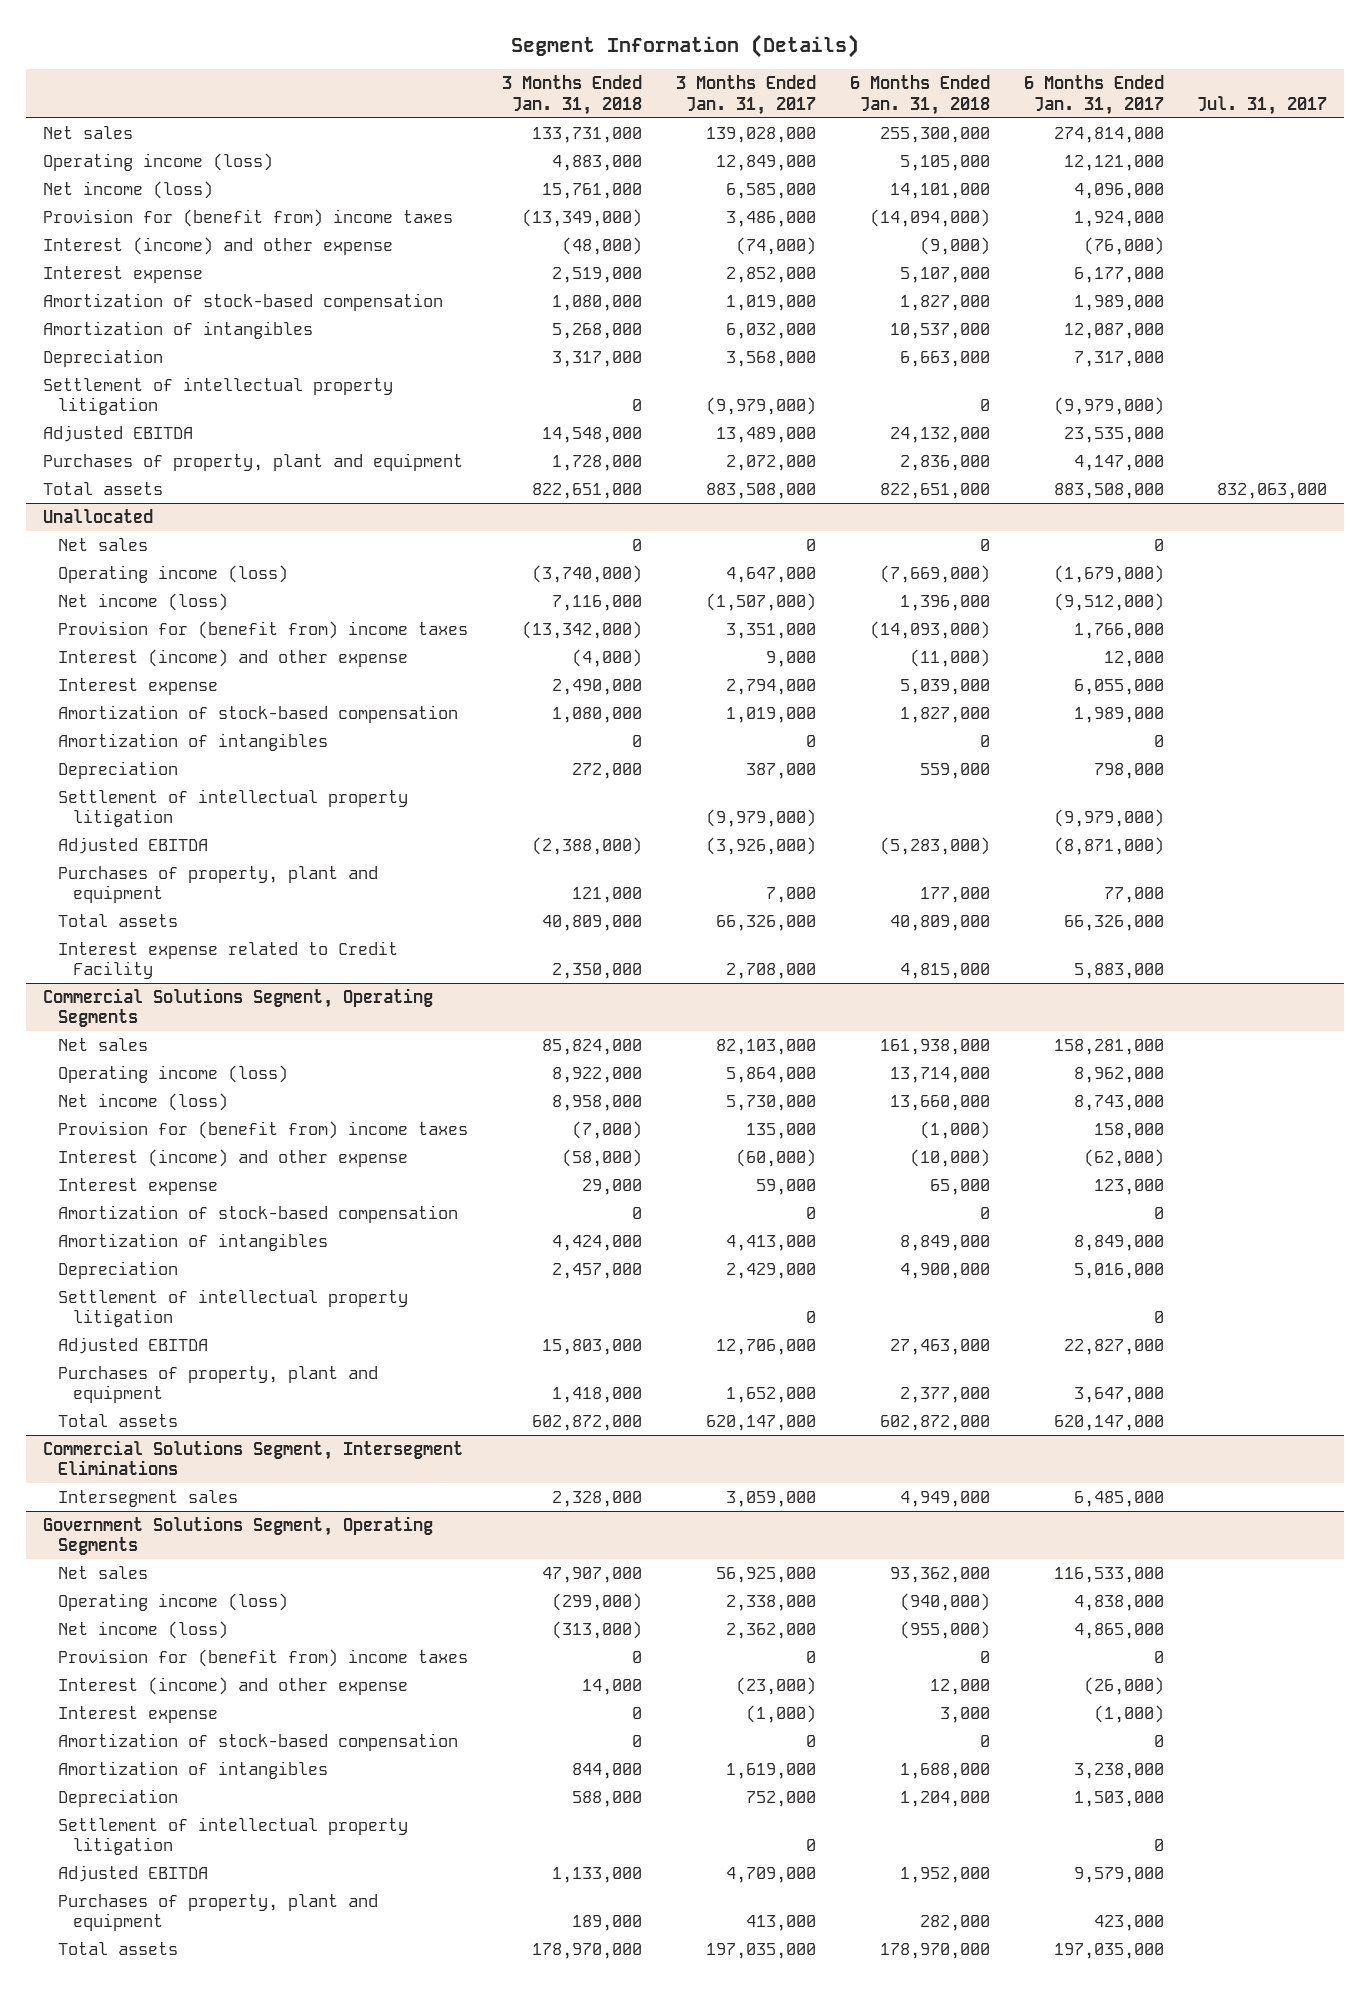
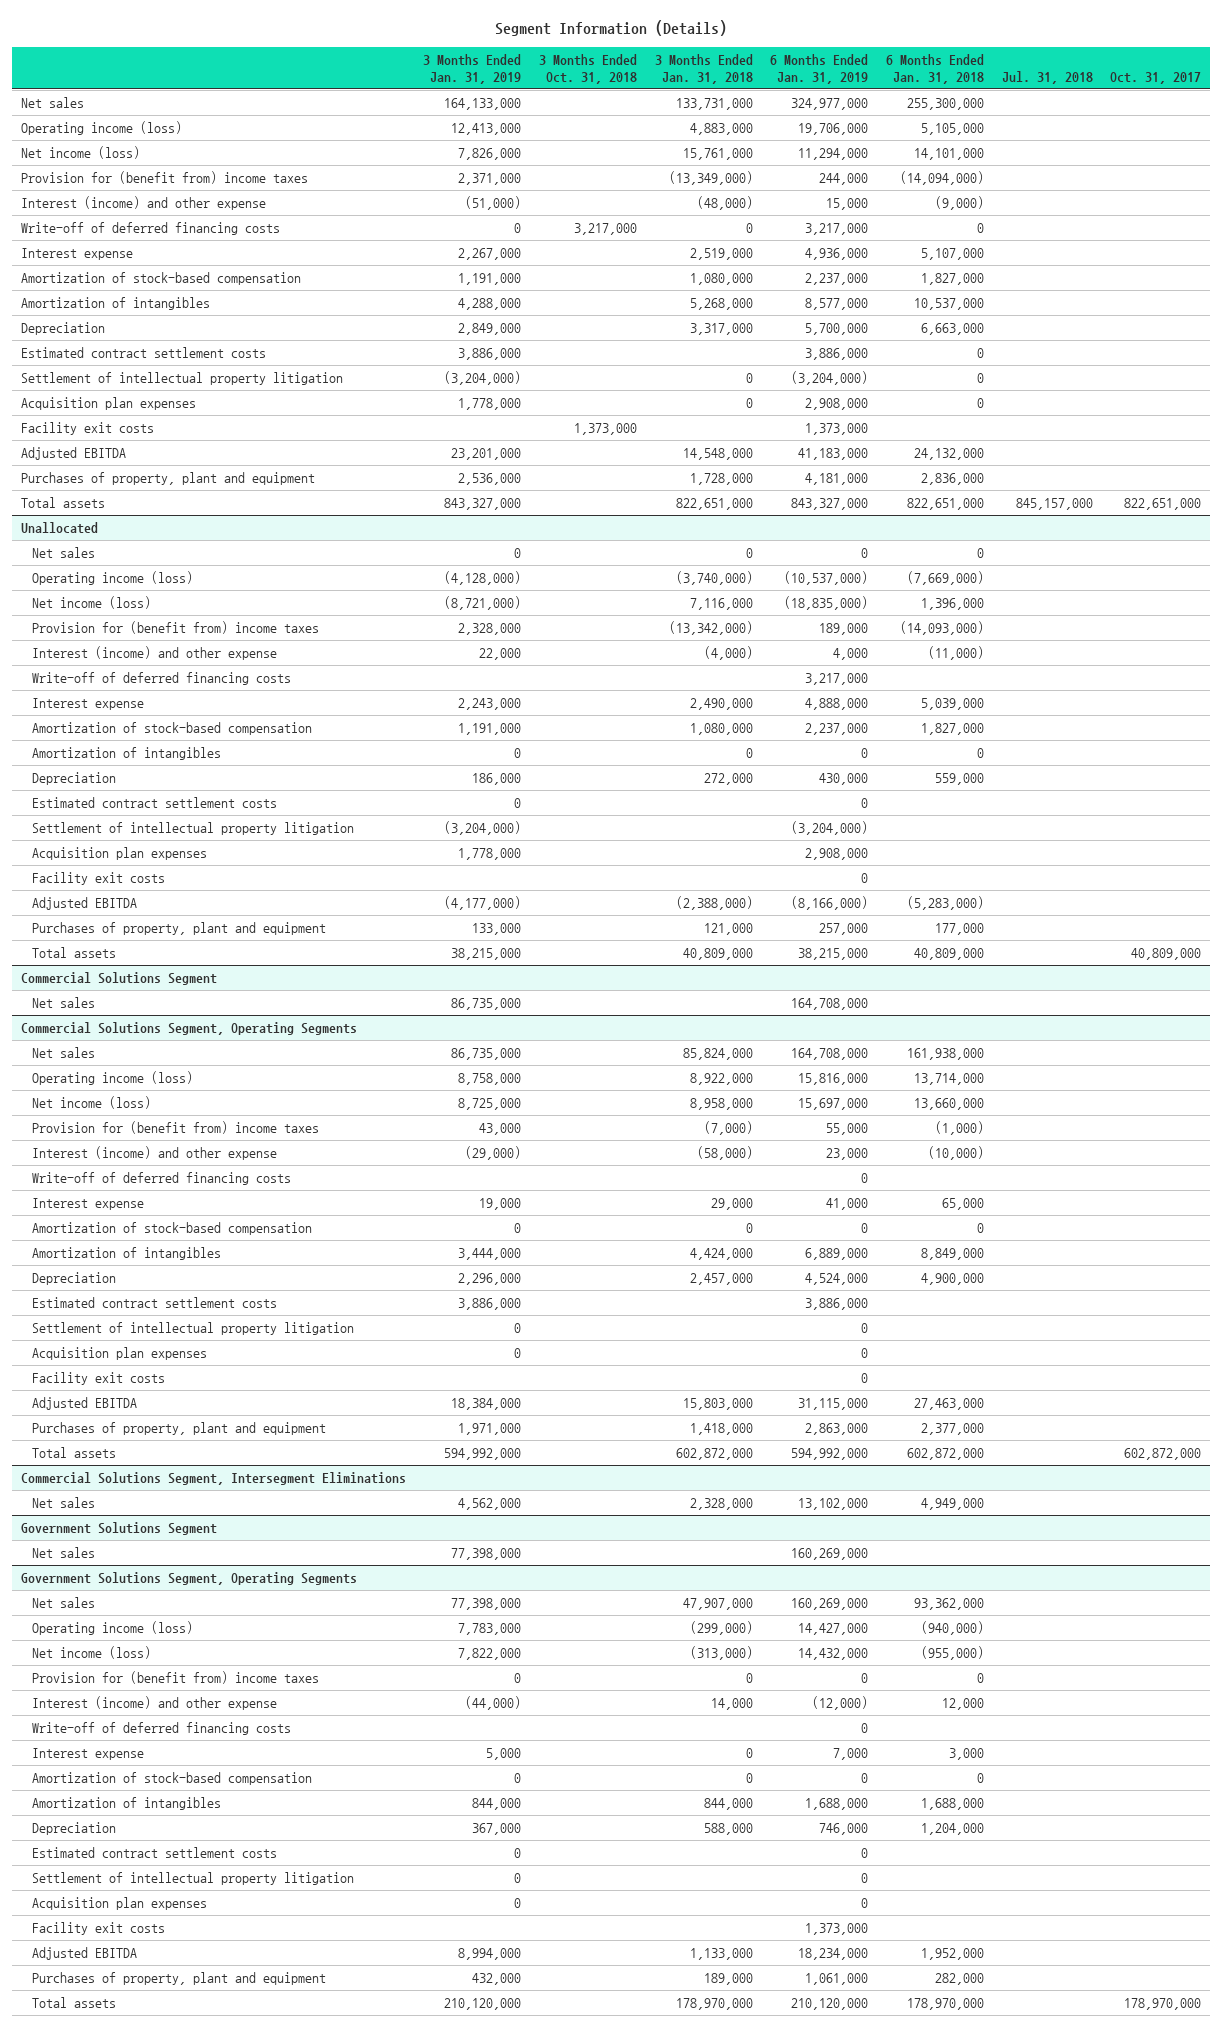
- | 3 Months Ended Jan. 31, 2018 | 3 Months Ended Jan. 31, 2017 | 6 Months Ended Jan. 31, 2018 | 6 Months Ended Jan. 31, 2017 | Jul. 31, 2017
+ | 3 Months Ended Jan. 31, 2019 | 3 Months Ended Oct. 31, 2018 | 3 Months Ended Jan. 31, 2018 | 6 Months Ended Jan. 31, 2019 | 6 Months Ended Jan. 31, 2018 | Jul. 31, 2018 | Oct. 31, 2017
+ Write-off of deferred financing costs | 0 | 3,217,000 | 0 | 3,217,000 | 0 | |
+ Estimated contract settlement costs | 3,886,000 | | | 3,886,000 | 0 | |
+ Acquisition plan expenses | 1,778,000 | | 0 | 2,908,000 | 0 | |
+ Facility exit costs | | 1,373,000 | | 1,373,000 | | |
@ Unallocated
+ Write-off of deferred financing costs | | | | 3,217,000 | | |
+ Estimated contract settlement costs | 0 | | | 0 | | |
+ Acquisition plan expenses | 1,778,000 | | | 2,908,000 | | |
+ Facility exit costs | | | | 0 | | |
- Interest expense related to Credit Facility | 2,350,000 | 2,708,000 | 4,815,000 | 5,883,000 |
+ Commercial Solutions Segment
+ Net sales | 86,735,000 | | | 164,708,000 | | |
@ Commercial Solutions Segment, Operating Segments
+ Write-off of deferred financing costs | | | | 0 | | |
+ Estimated contract settlement costs | 3,886,000 | | | 3,886,000 | | |
+ Acquisition plan expenses | 0 | | | 0 | | |
+ Facility exit costs | | | | 0 | | |
@ Commercial Solutions Segment, Intersegment Eliminations
- Intersegment sales | 2,328,000 | 3,059,000 | 4,949,000 | 6,485,000 |
+ Net sales | 4,562,000 | | 2,328,000 | 13,102,000 | 4,949,000 | |
+ Government Solutions Segment
+ Net sales | 77,398,000 | | | 160,269,000 | | |
@ Government Solutions Segment, Operating Segments
+ Write-off of deferred financing costs | | | | 0 | | |
+ Estimated contract settlement costs | 0 | | | 0 | | |
+ Acquisition plan expenses | 0 | | | 0 | | |
+ Facility exit costs | | | | 1,373,000 | | |

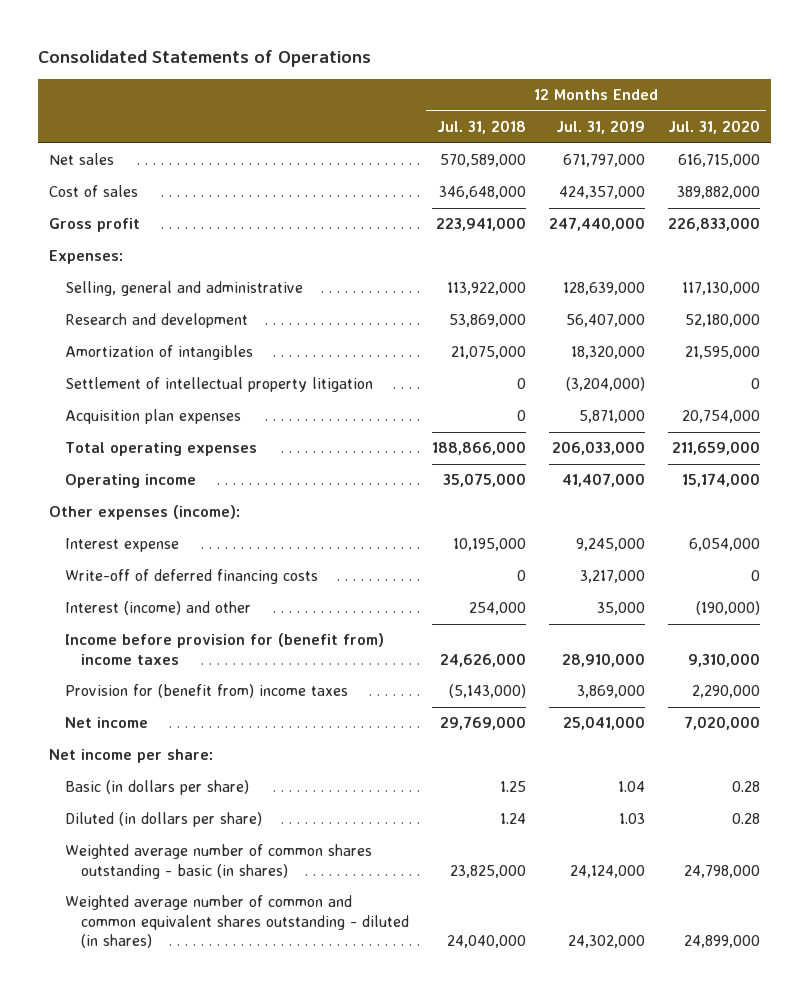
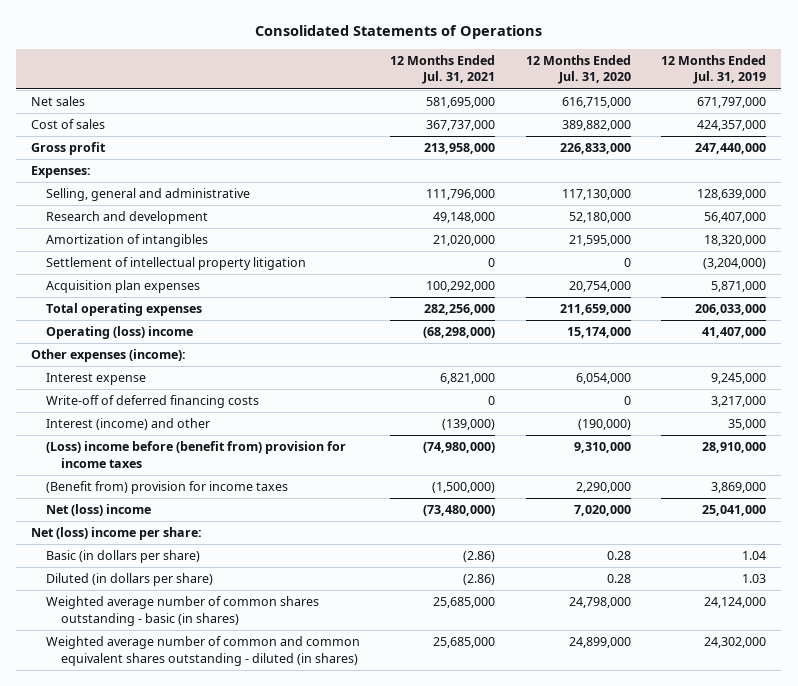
- | 12 Months Ended Jul. 31, 2018 | 12 Months Ended Jul. 31, 2019 | 12 Months Ended Jul. 31, 2020
+ | 12 Months Ended Jul. 31, 2021 | 12 Months Ended Jul. 31, 2020 | 12 Months Ended Jul. 31, 2019
- Operating income | 35,075,000 | 41,407,000 | 15,174,000
+ Operating (loss) income | (68,298,000) | 15,174,000 | 41,407,000
- Income before provision for (benefit from) income taxes | 24,626,000 | 28,910,000 | 9,310,000
- Provision for (benefit from) income taxes | (5,143,000) | 3,869,000 | 2,290,000
- Net income | 29,769,000 | 25,041,000 | 7,020,000
- Net income per share:
+ (Loss) income before (benefit from) provision for income taxes | (74,980,000) | 9,310,000 | 28,910,000
+ (Benefit from) provision for income taxes | (1,500,000) | 2,290,000 | 3,869,000
+ Net (loss) income | (73,480,000) | 7,020,000 | 25,041,000
+ Net (loss) income per share:

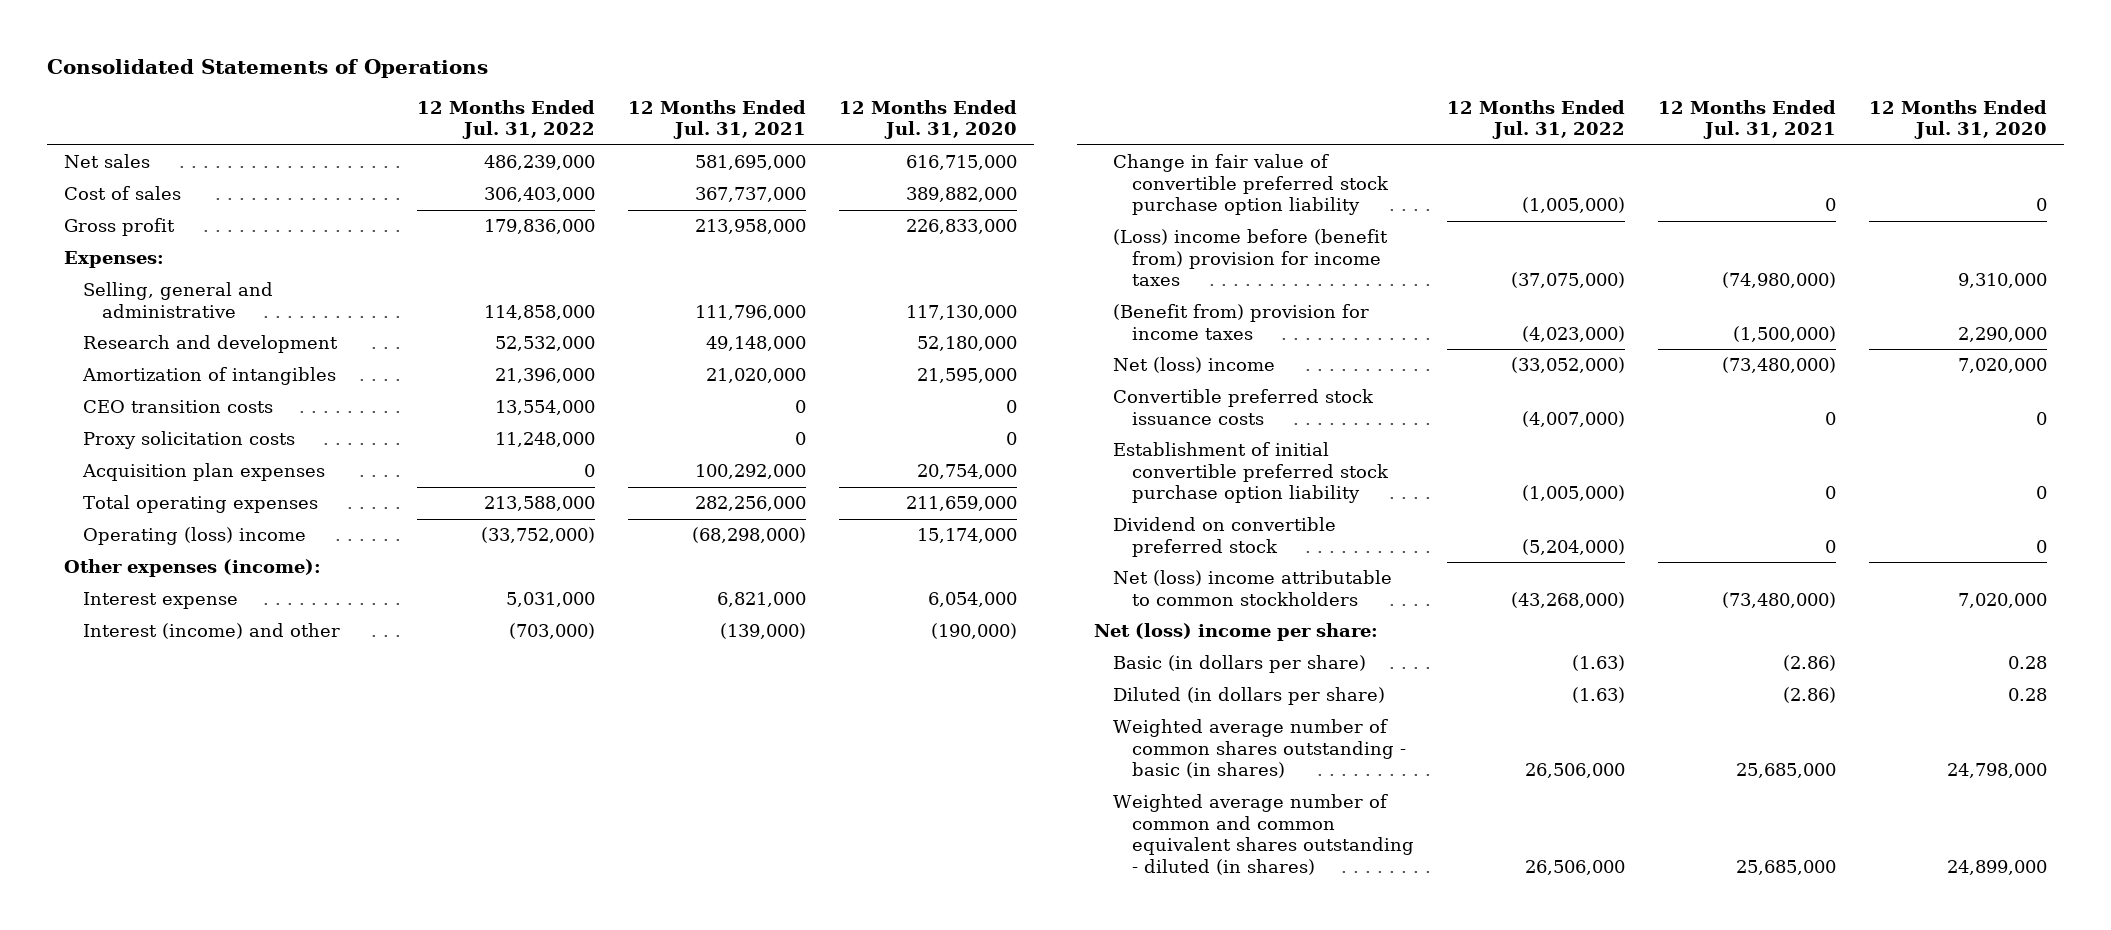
- | 12 Months Ended Jul. 31, 2021 | 12 Months Ended Jul. 31, 2020 | 12 Months Ended Jul. 31, 2019
+ | 12 Months Ended Jul. 31, 2022 | 12 Months Ended Jul. 31, 2021 | 12 Months Ended Jul. 31, 2020
- Settlement of intellectual property litigation | 0 | 0 | (3,204,000)
+ CEO transition costs | 13,554,000 | 0 | 0
+ Proxy solicitation costs | 11,248,000 | 0 | 0
- Write-off of deferred financing costs | 0 | 0 | 3,217,000
+ Change in fair value of convertible preferred stock purchase option liability | (1,005,000) | 0 | 0
+ Convertible preferred stock issuance costs | (4,007,000) | 0 | 0
+ Establishment of initial convertible preferred stock purchase option liability | (1,005,000) | 0 | 0
+ Dividend on convertible preferred stock | (5,204,000) | 0 | 0
+ Net (loss) income attributable to common stockholders | (43,268,000) | (73,480,000) | 7,020,000

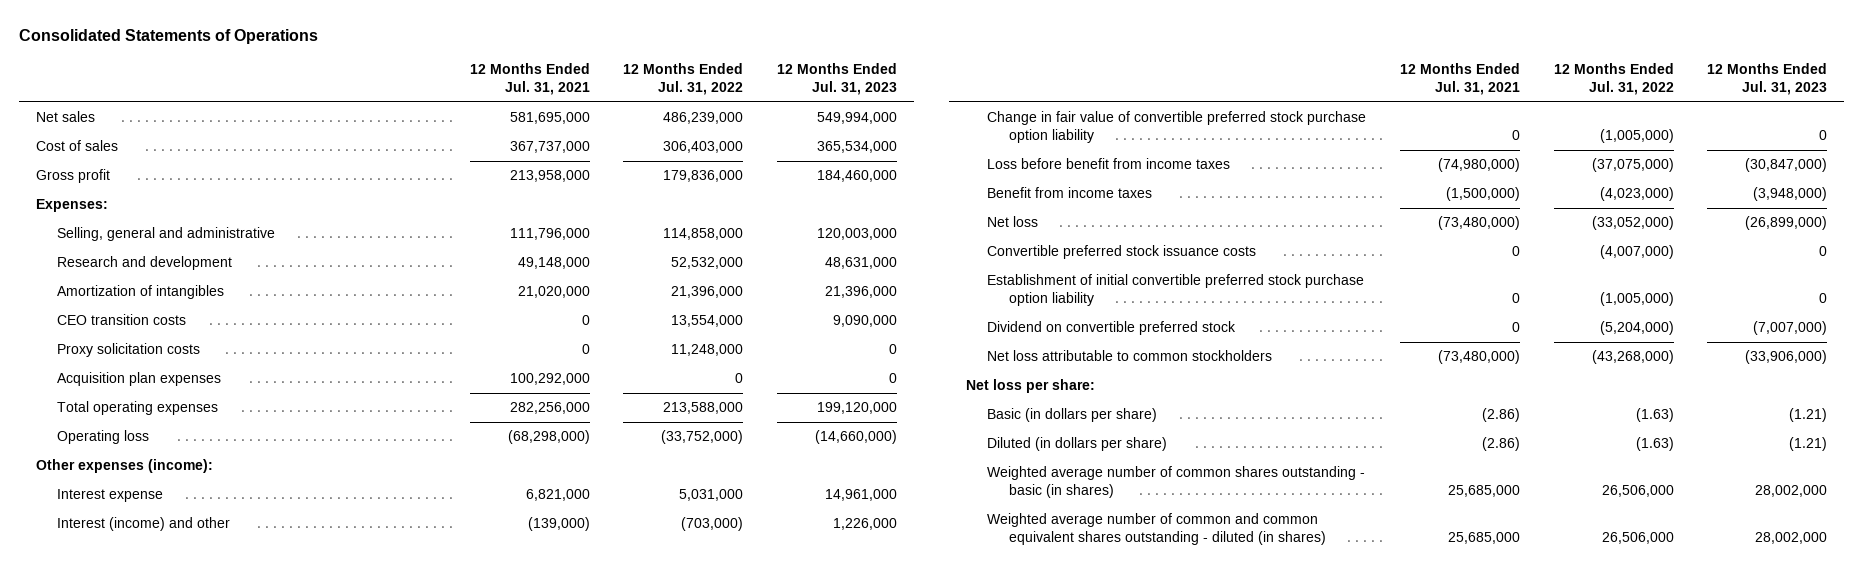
- | 12 Months Ended Jul. 31, 2022 | 12 Months Ended Jul. 31, 2021 | 12 Months Ended Jul. 31, 2020
+ | 12 Months Ended Jul. 31, 2021 | 12 Months Ended Jul. 31, 2022 | 12 Months Ended Jul. 31, 2023
- Operating (loss) income | (33,752,000) | (68,298,000) | 15,174,000
+ Operating loss | (68,298,000) | (33,752,000) | (14,660,000)
- (Loss) income before (benefit from) provision for income taxes | (37,075,000) | (74,980,000) | 9,310,000
- (Benefit from) provision for income taxes | (4,023,000) | (1,500,000) | 2,290,000
- Net (loss) income | (33,052,000) | (73,480,000) | 7,020,000
+ Loss before benefit from income taxes | (74,980,000) | (37,075,000) | (30,847,000)
+ Benefit from income taxes | (1,500,000) | (4,023,000) | (3,948,000)
+ Net loss | (73,480,000) | (33,052,000) | (26,899,000)
- Net (loss) income attributable to common stockholders | (43,268,000) | (73,480,000) | 7,020,000
- Net (loss) income per share:
+ Net loss attributable to common stockholders | (73,480,000) | (43,268,000) | (33,906,000)
+ Net loss per share:

